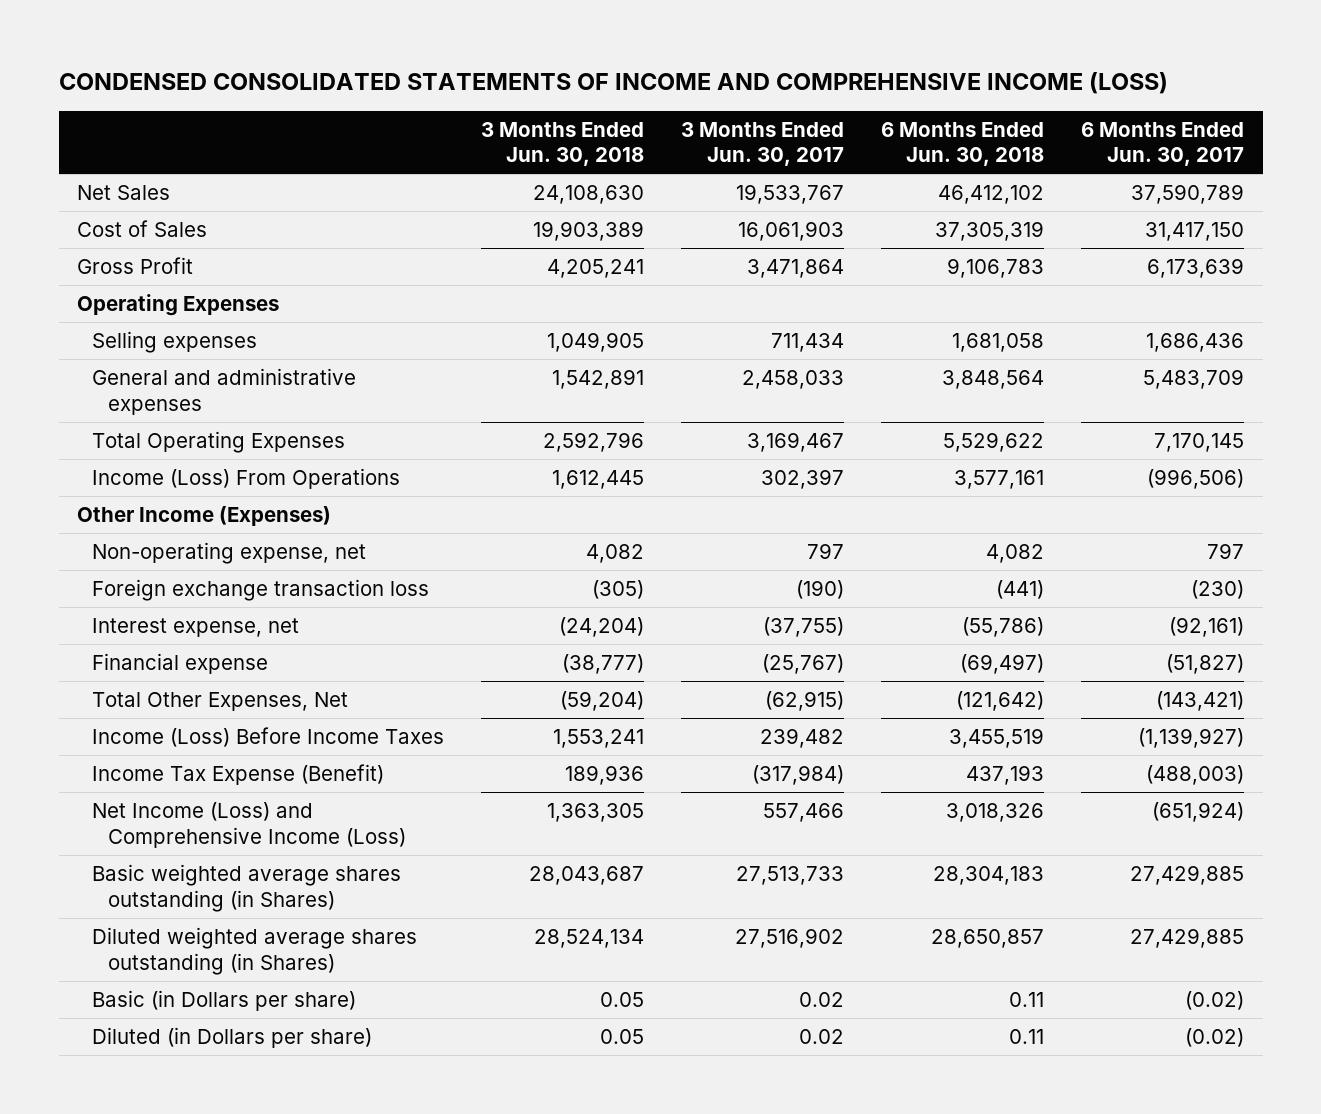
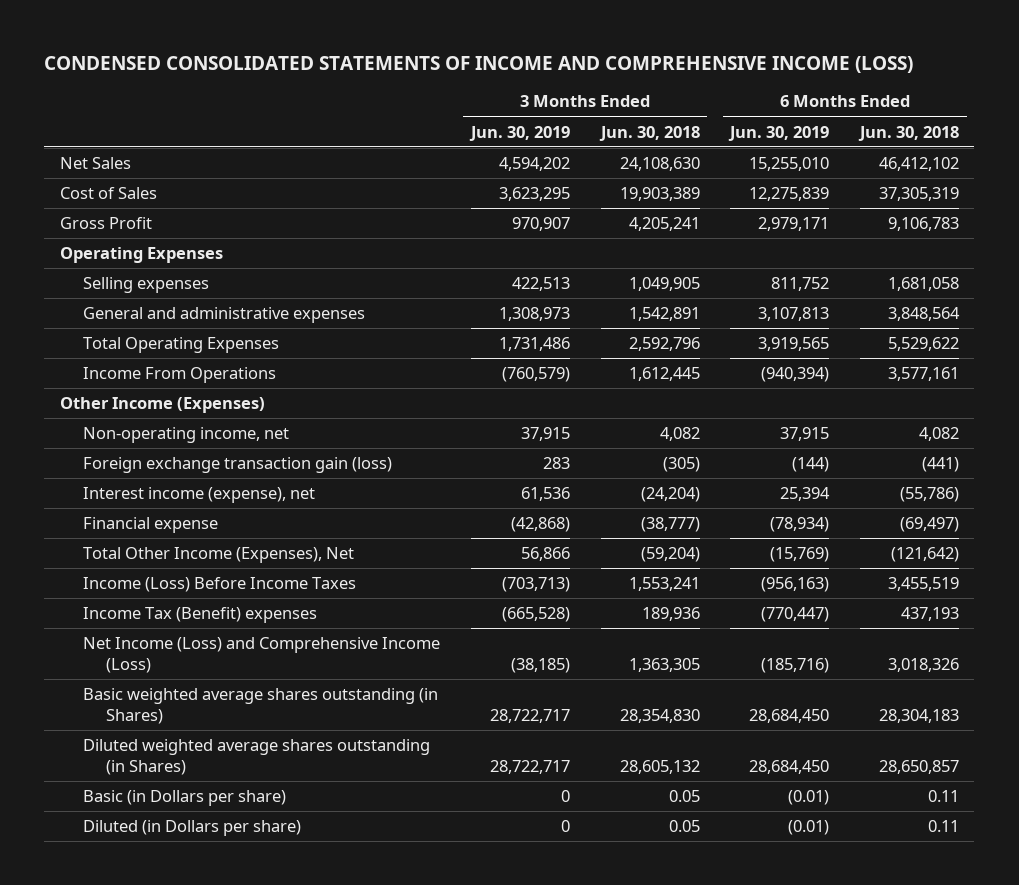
- | 3 Months Ended Jun. 30, 2018 | 3 Months Ended Jun. 30, 2017 | 6 Months Ended Jun. 30, 2018 | 6 Months Ended Jun. 30, 2017
+ | 3 Months Ended Jun. 30, 2019 | 3 Months Ended Jun. 30, 2018 | 6 Months Ended Jun. 30, 2019 | 6 Months Ended Jun. 30, 2018
- Income (Loss) From Operations | 1,612,445 | 302,397 | 3,577,161 | (996,506)
+ Income From Operations | (760,579) | 1,612,445 | (940,394) | 3,577,161
- Non-operating expense, net | 4,082 | 797 | 4,082 | 797
- Foreign exchange transaction loss | (305) | (190) | (441) | (230)
- Interest expense, net | (24,204) | (37,755) | (55,786) | (92,161)
+ Non-operating income, net | 37,915 | 4,082 | 37,915 | 4,082
+ Foreign exchange transaction gain (loss) | 283 | (305) | (144) | (441)
+ Interest income (expense), net | 61,536 | (24,204) | 25,394 | (55,786)
- Total Other Expenses, Net | (59,204) | (62,915) | (121,642) | (143,421)
+ Total Other Income (Expenses), Net | 56,866 | (59,204) | (15,769) | (121,642)
- Income Tax Expense (Benefit) | 189,936 | (317,984) | 437,193 | (488,003)
+ Income Tax (Benefit) expenses | (665,528) | 189,936 | (770,447) | 437,193
- Basic weighted average shares outstanding (in Shares) | 28,043,687 | 27,513,733 | 28,304,183 | 27,429,885
- Diluted weighted average shares outstanding (in Shares) | 28,524,134 | 27,516,902 | 28,650,857 | 27,429,885
+ Basic weighted average shares outstanding (in Shares) | 28,722,717 | 28,354,830 | 28,684,450 | 28,304,183
+ Diluted weighted average shares outstanding (in Shares) | 28,722,717 | 28,605,132 | 28,684,450 | 28,650,857

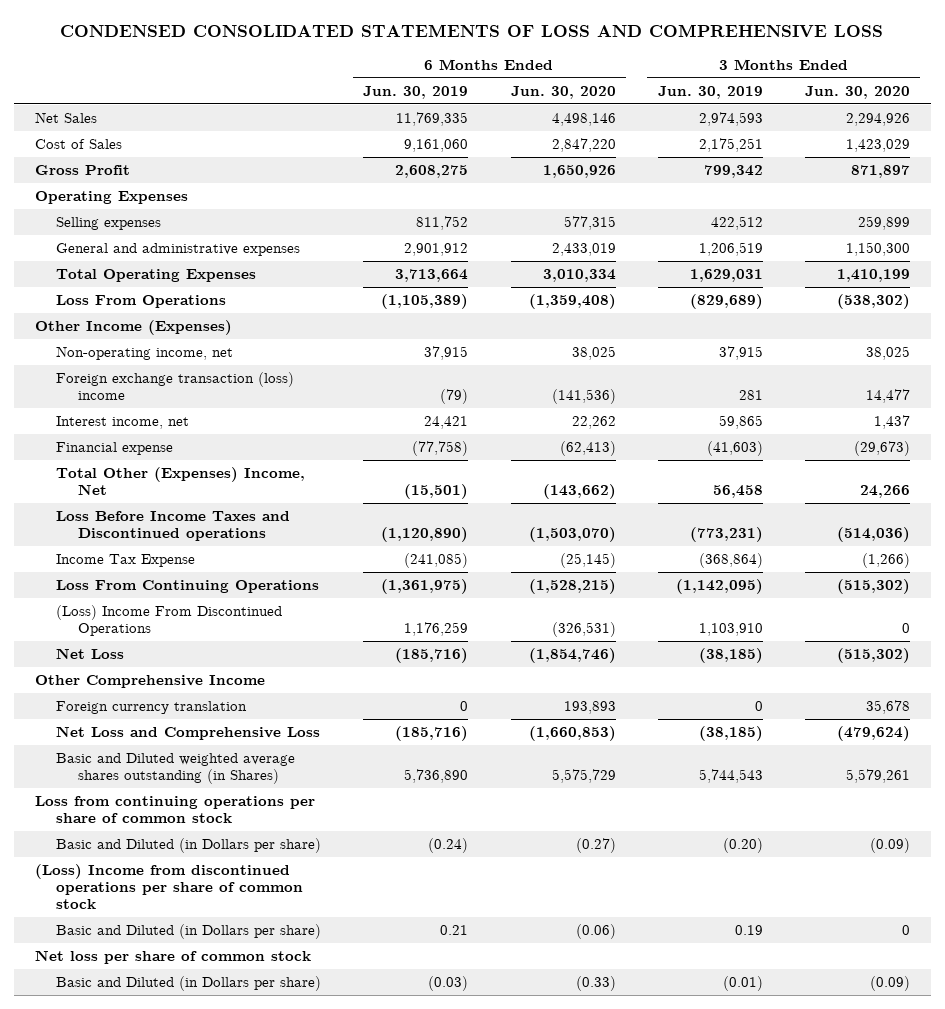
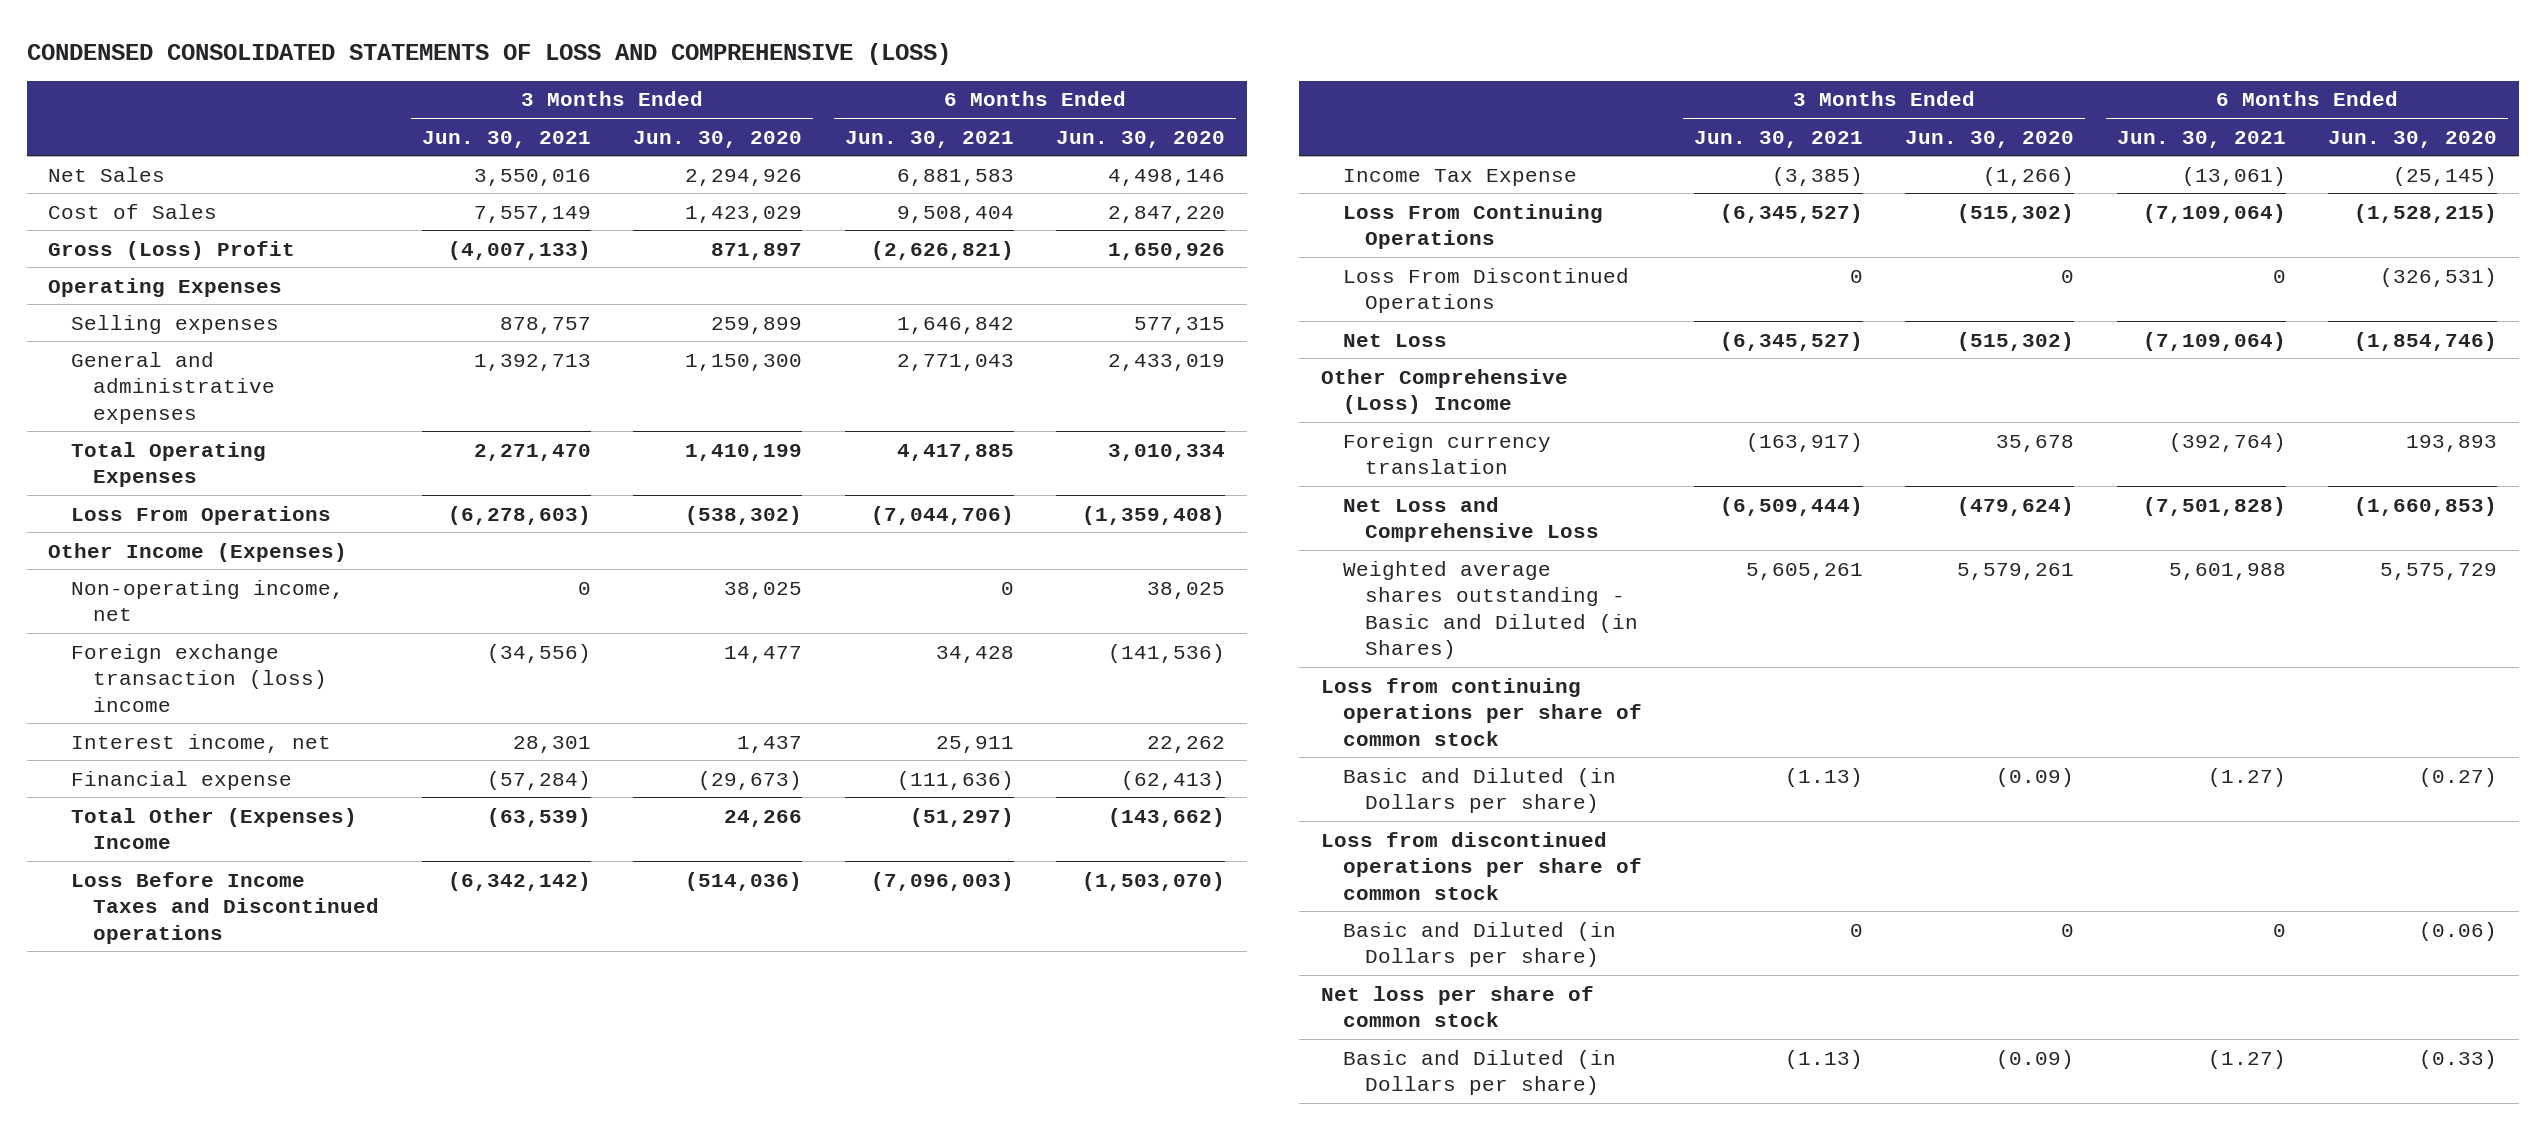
- CONDENSED CONSOLIDATED STATEMENTS OF LOSS AND COMPREHENSIVE LOSS
+ CONDENSED CONSOLIDATED STATEMENTS OF LOSS AND COMPREHENSIVE (LOSS)
- | 6 Months Ended Jun. 30, 2019 | 6 Months Ended Jun. 30, 2020 | 3 Months Ended Jun. 30, 2019 | 3 Months Ended Jun. 30, 2020
+ | 3 Months Ended Jun. 30, 2021 | 3 Months Ended Jun. 30, 2020 | 6 Months Ended Jun. 30, 2021 | 6 Months Ended Jun. 30, 2020
- Gross Profit | 2,608,275 | 1,650,926 | 799,342 | 871,897
+ Gross (Loss) Profit | (4,007,133) | 871,897 | (2,626,821) | 1,650,926
- Total Other (Expenses) Income, Net | (15,501) | (143,662) | 56,458 | 24,266
+ Total Other (Expenses) Income | (63,539) | 24,266 | (51,297) | (143,662)
- (Loss) Income From Discontinued Operations | 1,176,259 | (326,531) | 1,103,910 | 0
+ Loss From Discontinued Operations | 0 | 0 | 0 | (326,531)
- Other Comprehensive Income
+ Other Comprehensive (Loss) Income
- Basic and Diluted weighted average shares outstanding (in Shares) | 5,736,890 | 5,575,729 | 5,744,543 | 5,579,261
+ Weighted average shares outstanding - Basic and Diluted (in Shares) | 5,605,261 | 5,579,261 | 5,601,988 | 5,575,729
- (Loss) Income from discontinued operations per share of common stock
+ Loss from discontinued operations per share of common stock

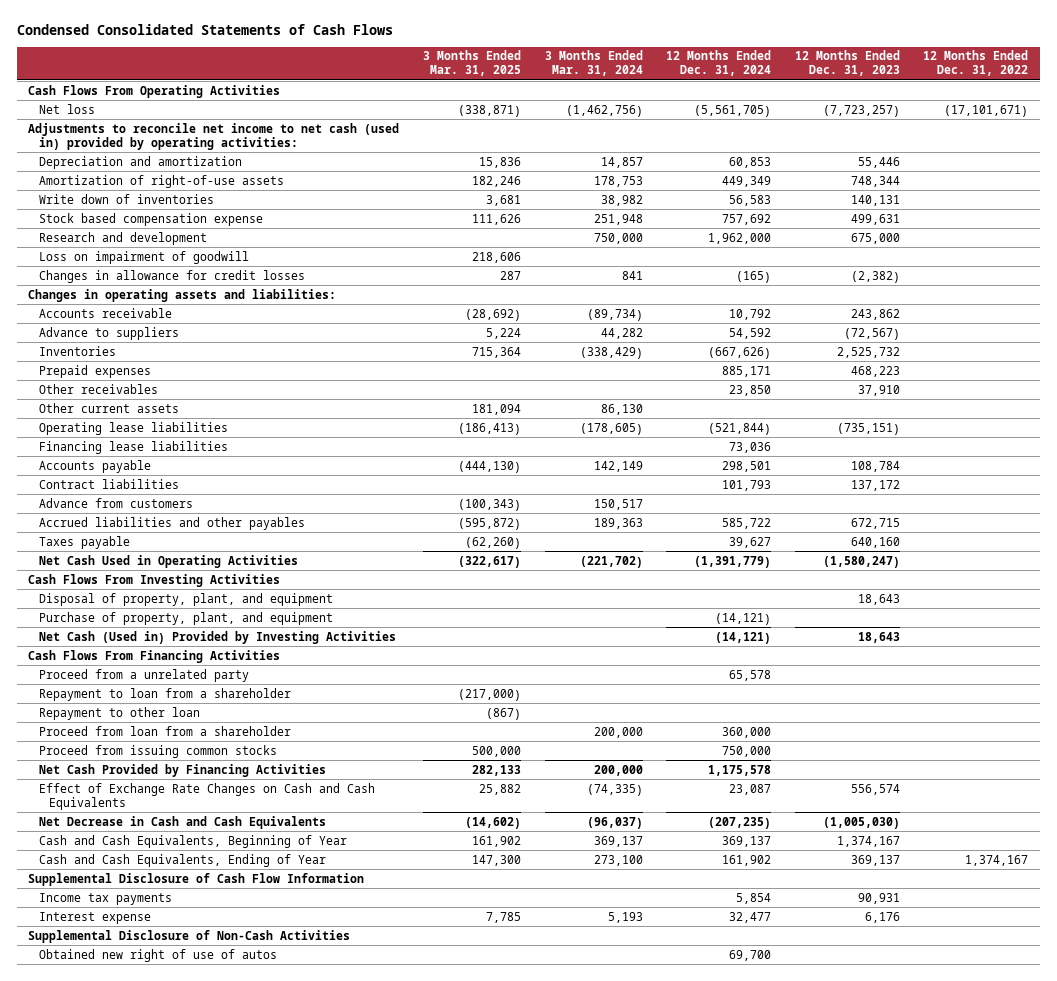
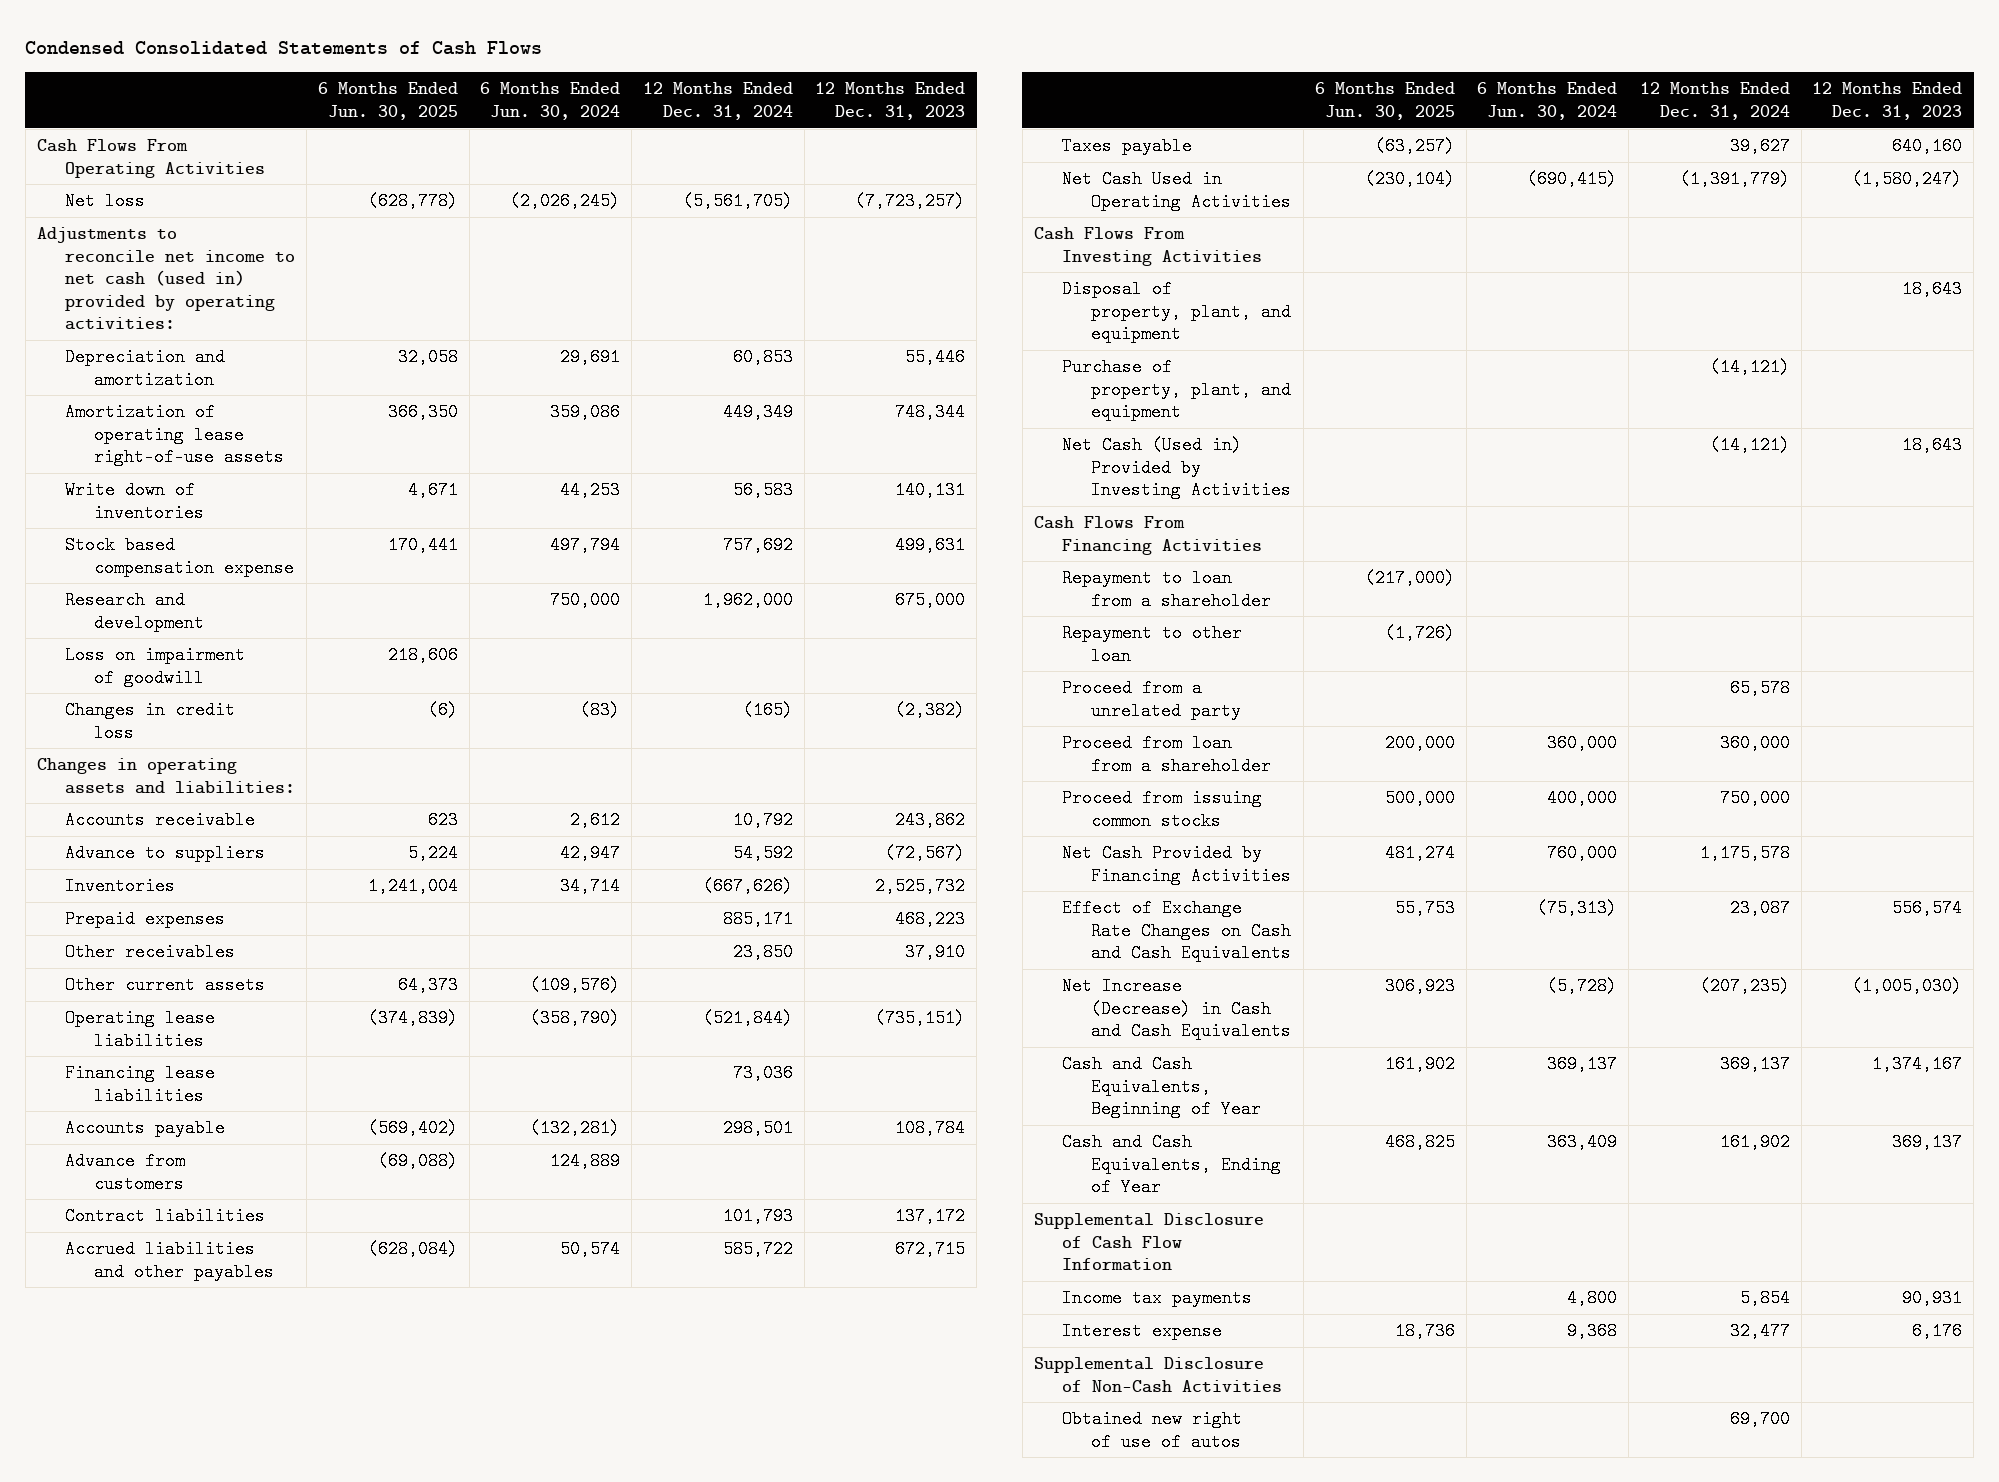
- | 3 Months Ended Mar. 31, 2025 | 3 Months Ended Mar. 31, 2024 | 12 Months Ended Dec. 31, 2024 | 12 Months Ended Dec. 31, 2023 | 12 Months Ended Dec. 31, 2022
+ | 6 Months Ended Jun. 30, 2025 | 6 Months Ended Jun. 30, 2024 | 12 Months Ended Dec. 31, 2024 | 12 Months Ended Dec. 31, 2023
- Amortization of right-of-use assets | 182,246 | 178,753 | 449,349 | 748,344 |
+ Amortization of operating lease right-of-use assets | 366,350 | 359,086 | 449,349 | 748,344
- Changes in allowance for credit losses | 287 | 841 | (165) | (2,382) |
+ Changes in credit loss | (6) | (83) | (165) | (2,382)
moved down: Contract liabilities | | | 101,793 | 137,172
moved down: Proceed from a unrelated party | | | 65,578 |
- Net Decrease in Cash and Cash Equivalents | (14,602) | (96,037) | (207,235) | (1,005,030) |
+ Net Increase (Decrease) in Cash and Cash Equivalents | 306,923 | (5,728) | (207,235) | (1,005,030)

